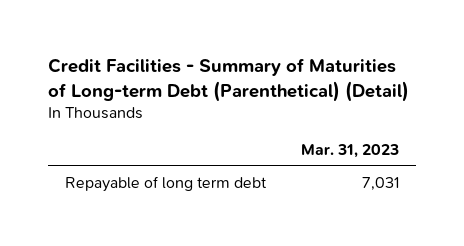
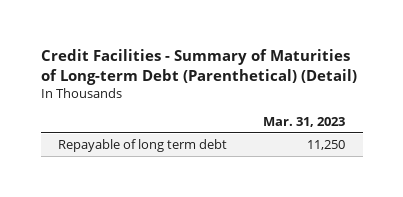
- Repayable of long term debt | 7,031
+ Repayable of long term debt | 11,250

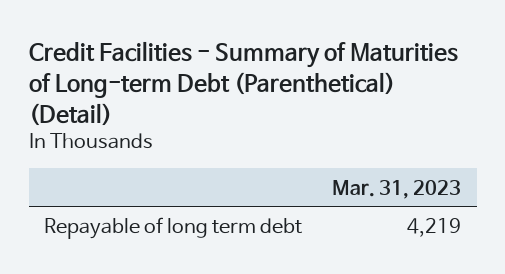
- Repayable of long term debt | 11,250
+ Repayable of long term debt | 4,219

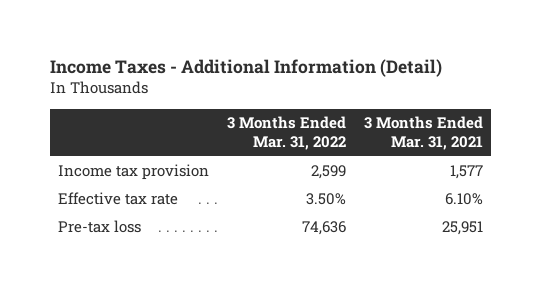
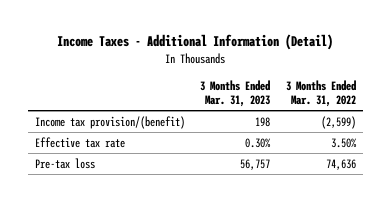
- | 3 Months Ended Mar. 31, 2022 | 3 Months Ended Mar. 31, 2021
+ | 3 Months Ended Mar. 31, 2023 | 3 Months Ended Mar. 31, 2022
- Income tax provision | 2,599 | 1,577
+ Income tax provision/(benefit) | 198 | (2,599)

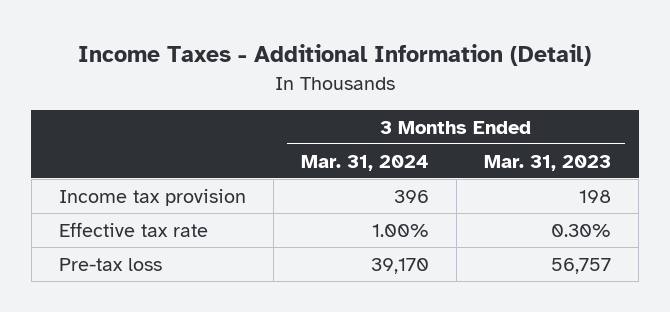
- | 3 Months Ended Mar. 31, 2023 | 3 Months Ended Mar. 31, 2022
+ | 3 Months Ended Mar. 31, 2024 | 3 Months Ended Mar. 31, 2023
- Income tax provision/(benefit) | 198 | (2,599)
+ Income tax provision | 396 | 198

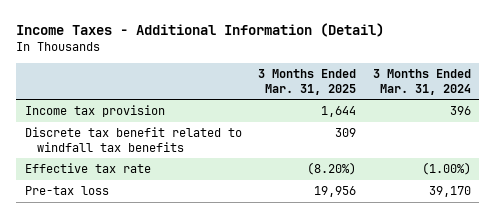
- | 3 Months Ended Mar. 31, 2024 | 3 Months Ended Mar. 31, 2023
+ | 3 Months Ended Mar. 31, 2025 | 3 Months Ended Mar. 31, 2024
- Effective tax rate | 1.00% | 0.30%
+ Discrete tax benefit related to windfall tax benefits | 309 |
+ Effective tax rate | (8.20%) | (1.00%)

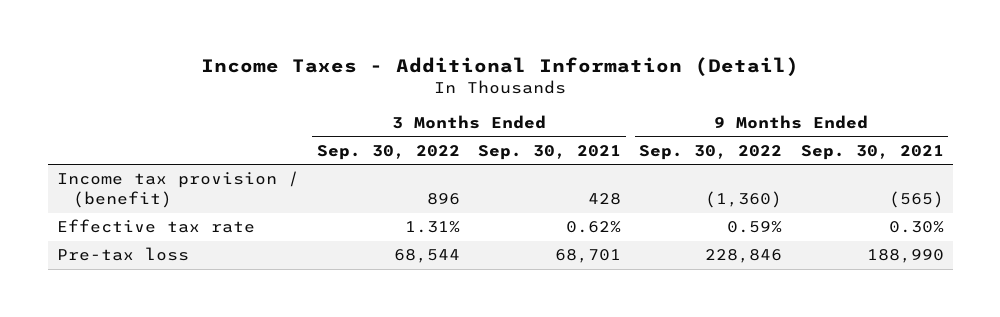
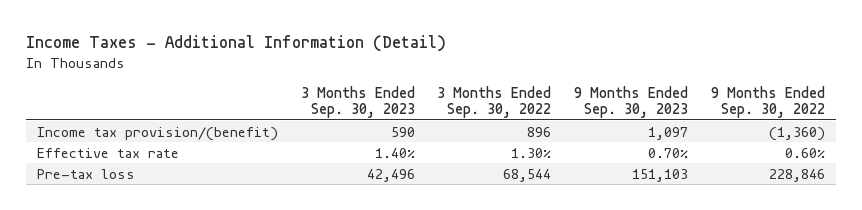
- | 3 Months Ended Sep. 30, 2022 | 3 Months Ended Sep. 30, 2021 | 9 Months Ended Sep. 30, 2022 | 9 Months Ended Sep. 30, 2021
+ | 3 Months Ended Sep. 30, 2023 | 3 Months Ended Sep. 30, 2022 | 9 Months Ended Sep. 30, 2023 | 9 Months Ended Sep. 30, 2022
- Income tax provision / (benefit) | 896 | 428 | (1,360) | (565)
- Effective tax rate | 1.31% | 0.62% | 0.59% | 0.30%
+ Income tax provision/(benefit) | 590 | 896 | 1,097 | (1,360)
+ Effective tax rate | 1.40% | 1.30% | 0.70% | 0.60%

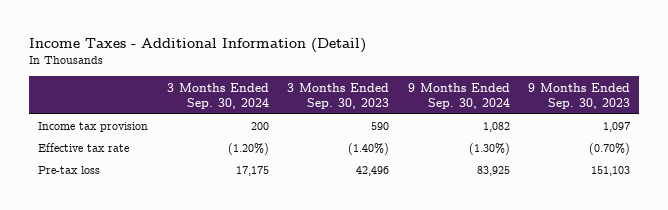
- | 3 Months Ended Sep. 30, 2023 | 3 Months Ended Sep. 30, 2022 | 9 Months Ended Sep. 30, 2023 | 9 Months Ended Sep. 30, 2022
+ | 3 Months Ended Sep. 30, 2024 | 3 Months Ended Sep. 30, 2023 | 9 Months Ended Sep. 30, 2024 | 9 Months Ended Sep. 30, 2023
- Income tax provision/(benefit) | 590 | 896 | 1,097 | (1,360)
- Effective tax rate | 1.40% | 1.30% | 0.70% | 0.60%
+ Income tax provision | 200 | 590 | 1,082 | 1,097
+ Effective tax rate | (1.20%) | (1.40%) | (1.30%) | (0.70%)

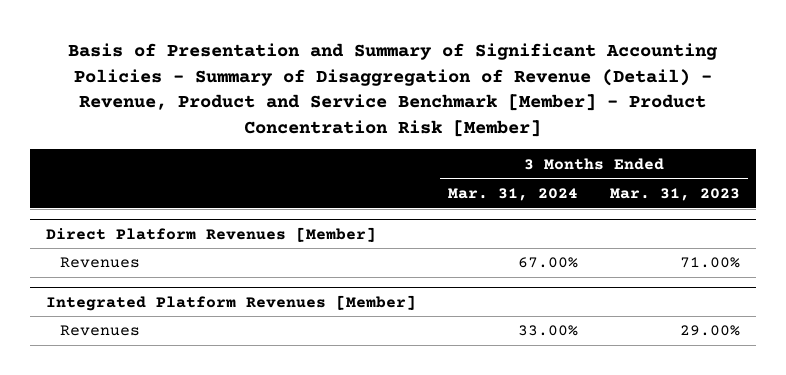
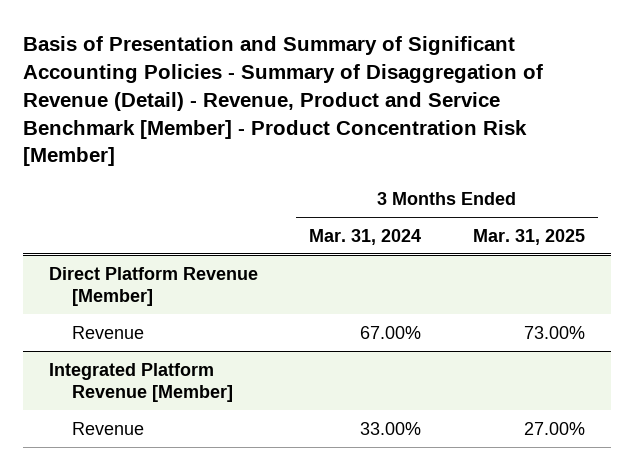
- | 3 Months Ended Mar. 31, 2024 | 3 Months Ended Mar. 31, 2023
+ | 3 Months Ended Mar. 31, 2024 | 3 Months Ended Mar. 31, 2025
- Direct Platform Revenues [Member]
- Revenues | 67.00% | 71.00%
- Integrated Platform Revenues [Member]
- Revenues | 33.00% | 29.00%
+ Direct Platform Revenue [Member]
+ Revenue | 67.00% | 73.00%
+ Integrated Platform Revenue [Member]
+ Revenue | 33.00% | 27.00%

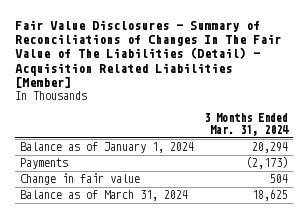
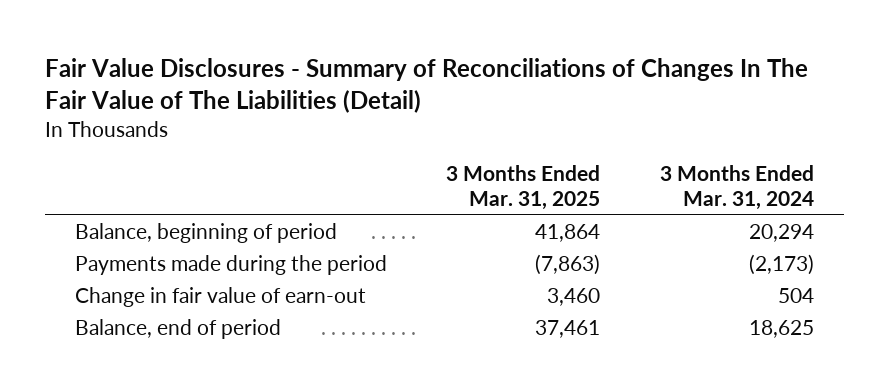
- Fair Value Disclosures - Summary of Reconciliations of Changes In The Fair Value of The Liabilities (Detail) - Acquisition Related Liabilities [Member]
+ Fair Value Disclosures - Summary of Reconciliations of Changes In The Fair Value of The Liabilities (Detail)
- | 3 Months Ended Mar. 31, 2024
+ | 3 Months Ended Mar. 31, 2025 | 3 Months Ended Mar. 31, 2024
- Balance as of January 1, 2024 | 20,294
- Payments | (2,173)
- Change in fair value | 504
- Balance as of March 31, 2024 | 18,625
+ Balance, beginning of period | 41,864 | 20,294
+ Payments made during the period | (7,863) | (2,173)
+ Change in fair value of earn-out | 3,460 | 504
+ Balance, end of period | 37,461 | 18,625

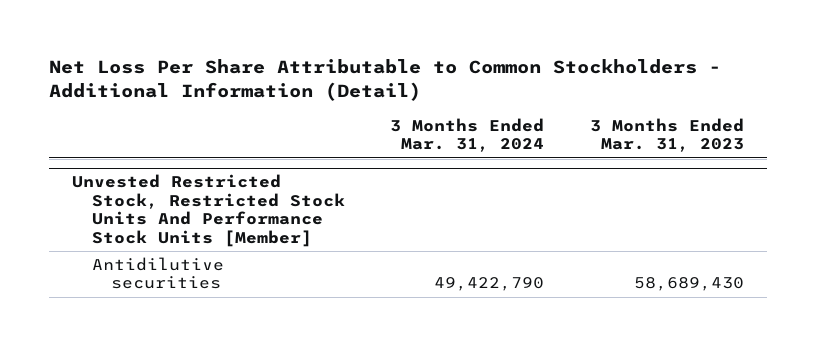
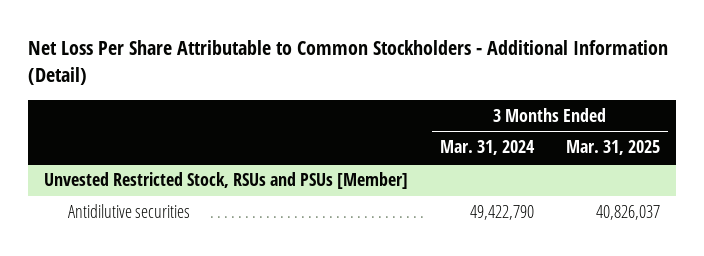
- | 3 Months Ended Mar. 31, 2024 | 3 Months Ended Mar. 31, 2023
+ | 3 Months Ended Mar. 31, 2024 | 3 Months Ended Mar. 31, 2025
- Unvested Restricted Stock, Restricted Stock Units And Performance Stock Units [Member]
+ Unvested Restricted Stock, RSUs and PSUs [Member]

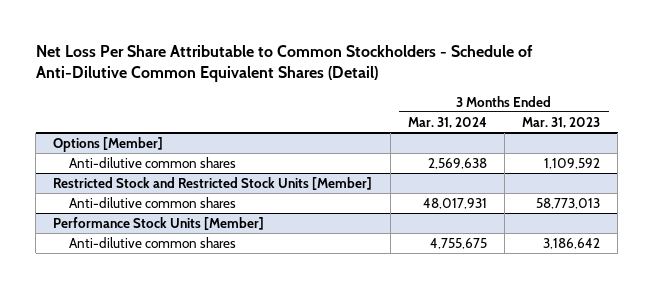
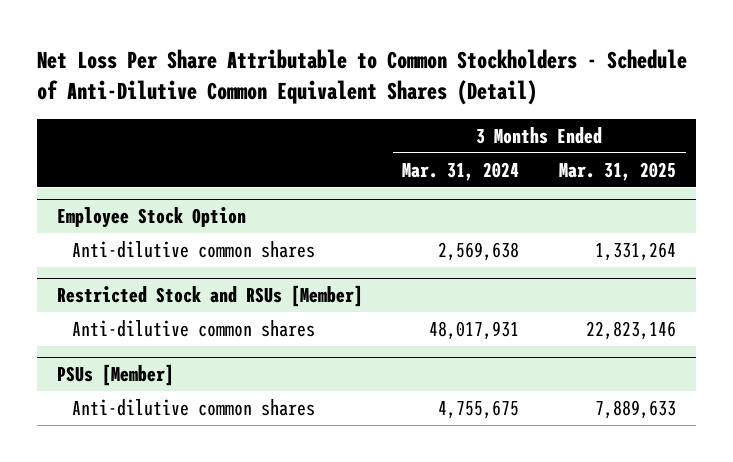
- | 3 Months Ended Mar. 31, 2024 | 3 Months Ended Mar. 31, 2023
+ | 3 Months Ended Mar. 31, 2024 | 3 Months Ended Mar. 31, 2025
- Options [Member]
+ Employee Stock Option
- Restricted Stock and Restricted Stock Units [Member]
+ Restricted Stock and RSUs [Member]
- Performance Stock Units [Member]
+ PSUs [Member]

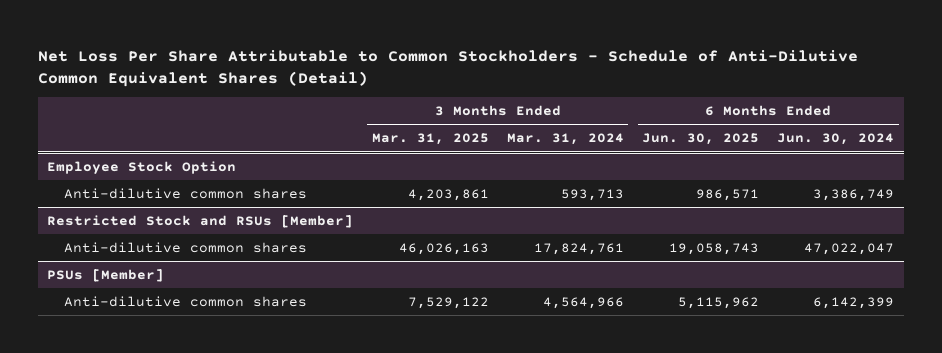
- | 3 Months Ended Mar. 31, 2024 | 3 Months Ended Mar. 31, 2025
+ | 3 Months Ended Mar. 31, 2025 | 3 Months Ended Mar. 31, 2024 | 6 Months Ended Jun. 30, 2025 | 6 Months Ended Jun. 30, 2024
@ Employee Stock Option
- Anti-dilutive common shares | 2,569,638 | 1,331,264
+ Anti-dilutive common shares | 4,203,861 | 593,713 | 986,571 | 3,386,749
@ Restricted Stock and RSUs [Member]
- Anti-dilutive common shares | 48,017,931 | 22,823,146
+ Anti-dilutive common shares | 46,026,163 | 17,824,761 | 19,058,743 | 47,022,047
@ PSUs [Member]
- Anti-dilutive common shares | 4,755,675 | 7,889,633
+ Anti-dilutive common shares | 7,529,122 | 4,564,966 | 5,115,962 | 6,142,399

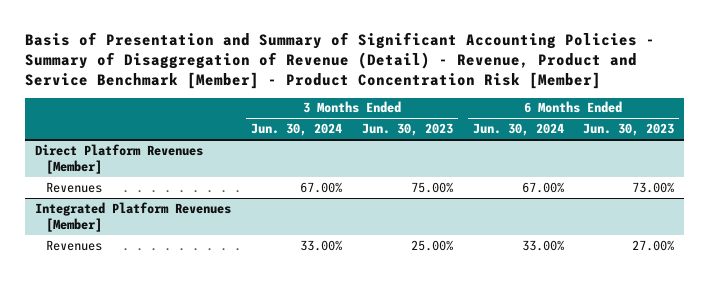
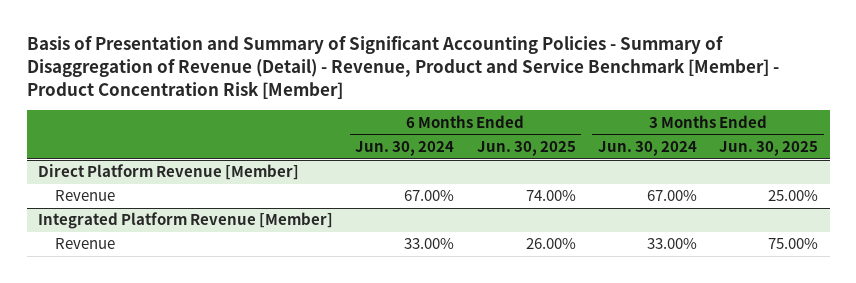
- | 3 Months Ended Jun. 30, 2024 | 3 Months Ended Jun. 30, 2023 | 6 Months Ended Jun. 30, 2024 | 6 Months Ended Jun. 30, 2023
+ | 6 Months Ended Jun. 30, 2024 | 6 Months Ended Jun. 30, 2025 | 3 Months Ended Jun. 30, 2024 | 3 Months Ended Jun. 30, 2025
- Direct Platform Revenues [Member]
- Revenues | 67.00% | 75.00% | 67.00% | 73.00%
- Integrated Platform Revenues [Member]
- Revenues | 33.00% | 25.00% | 33.00% | 27.00%
+ Direct Platform Revenue [Member]
+ Revenue | 67.00% | 74.00% | 67.00% | 25.00%
+ Integrated Platform Revenue [Member]
+ Revenue | 33.00% | 26.00% | 33.00% | 75.00%

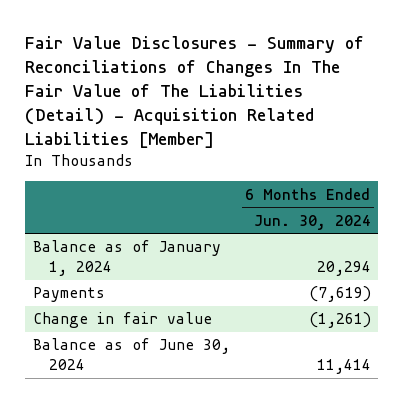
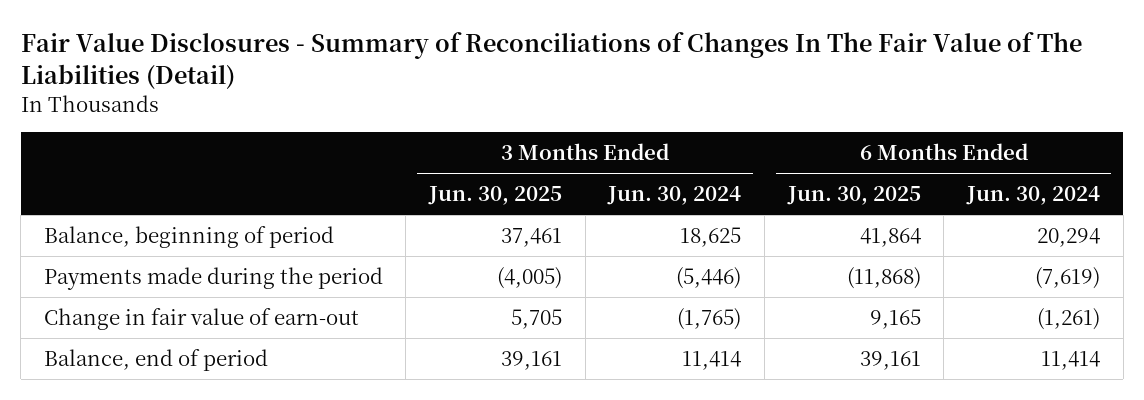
- Fair Value Disclosures - Summary of Reconciliations of Changes In The Fair Value of The Liabilities (Detail) - Acquisition Related Liabilities [Member]
+ Fair Value Disclosures - Summary of Reconciliations of Changes In The Fair Value of The Liabilities (Detail)
- | 6 Months Ended Jun. 30, 2024
+ | 3 Months Ended Jun. 30, 2025 | 3 Months Ended Jun. 30, 2024 | 6 Months Ended Jun. 30, 2025 | 6 Months Ended Jun. 30, 2024
- Balance as of January 1, 2024 | 20,294
- Payments | (7,619)
- Change in fair value | (1,261)
- Balance as of June 30, 2024 | 11,414
+ Balance, beginning of period | 37,461 | 18,625 | 41,864 | 20,294
+ Payments made during the period | (4,005) | (5,446) | (11,868) | (7,619)
+ Change in fair value of earn-out | 5,705 | (1,765) | 9,165 | (1,261)
+ Balance, end of period | 39,161 | 11,414 | 39,161 | 11,414

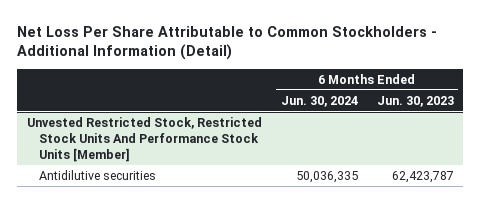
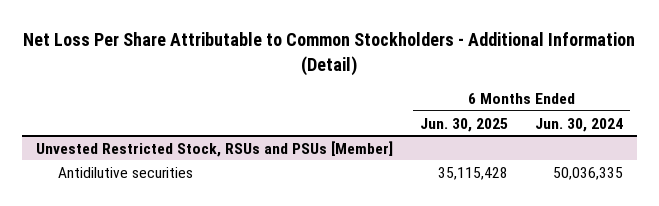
- | 6 Months Ended Jun. 30, 2024 | 6 Months Ended Jun. 30, 2023
+ | 6 Months Ended Jun. 30, 2025 | 6 Months Ended Jun. 30, 2024
- Unvested Restricted Stock, Restricted Stock Units And Performance Stock Units [Member]
+ Unvested Restricted Stock, RSUs and PSUs [Member]

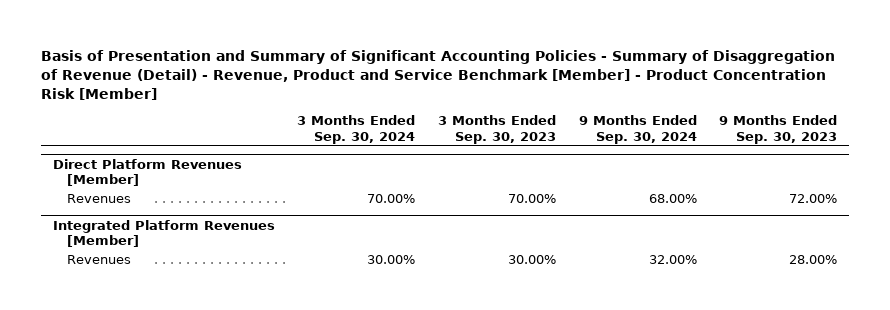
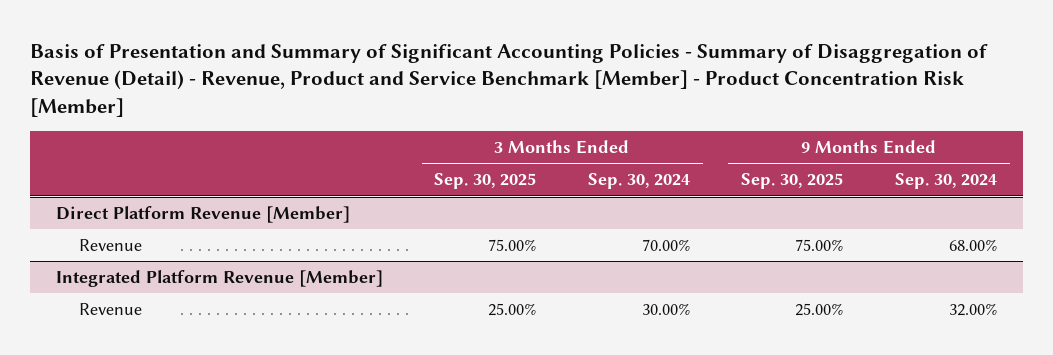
- | 3 Months Ended Sep. 30, 2024 | 3 Months Ended Sep. 30, 2023 | 9 Months Ended Sep. 30, 2024 | 9 Months Ended Sep. 30, 2023
+ | 3 Months Ended Sep. 30, 2025 | 3 Months Ended Sep. 30, 2024 | 9 Months Ended Sep. 30, 2025 | 9 Months Ended Sep. 30, 2024
- Direct Platform Revenues [Member]
- Revenues | 70.00% | 70.00% | 68.00% | 72.00%
- Integrated Platform Revenues [Member]
- Revenues | 30.00% | 30.00% | 32.00% | 28.00%
+ Direct Platform Revenue [Member]
+ Revenue | 75.00% | 70.00% | 75.00% | 68.00%
+ Integrated Platform Revenue [Member]
+ Revenue | 25.00% | 30.00% | 25.00% | 32.00%

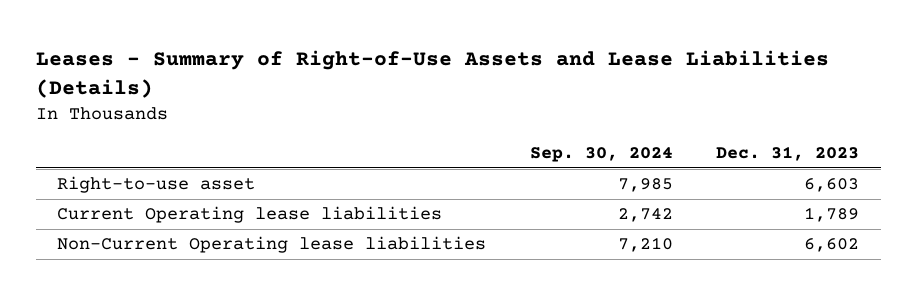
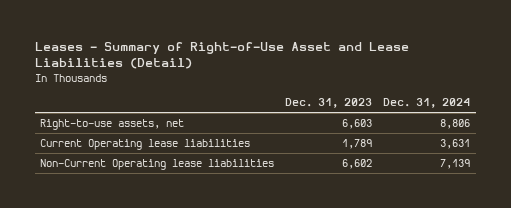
- Leases - Summary of Right-of-Use Assets and Lease Liabilities (Details)
+ Leases - Summary of Right-of-Use Asset and Lease Liabilities (Detail)
- | Sep. 30, 2024 | Dec. 31, 2023
+ | Dec. 31, 2023 | Dec. 31, 2024
- Right-to-use asset | 7,985 | 6,603
+ Right-to-use assets, net | 6,603 | 8,806

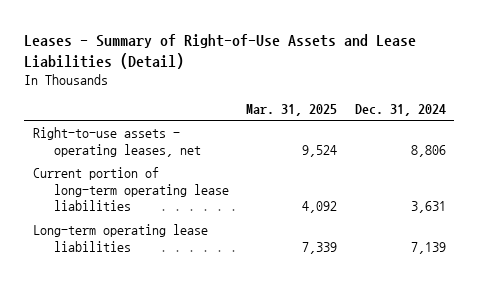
- Leases - Summary of Right-of-Use Asset and Lease Liabilities (Detail)
+ Leases - Summary of Right-of-Use Assets and Lease Liabilities (Detail)
- | Dec. 31, 2023 | Dec. 31, 2024
+ | Mar. 31, 2025 | Dec. 31, 2024
- Right-to-use assets, net | 6,603 | 8,806
- Current Operating lease liabilities | 1,789 | 3,631
- Non-Current Operating lease liabilities | 6,602 | 7,139
+ Right-to-use assets - operating leases, net | 9,524 | 8,806
+ Current portion of long-term operating lease liabilities | 4,092 | 3,631
+ Long-term operating lease liabilities | 7,339 | 7,139

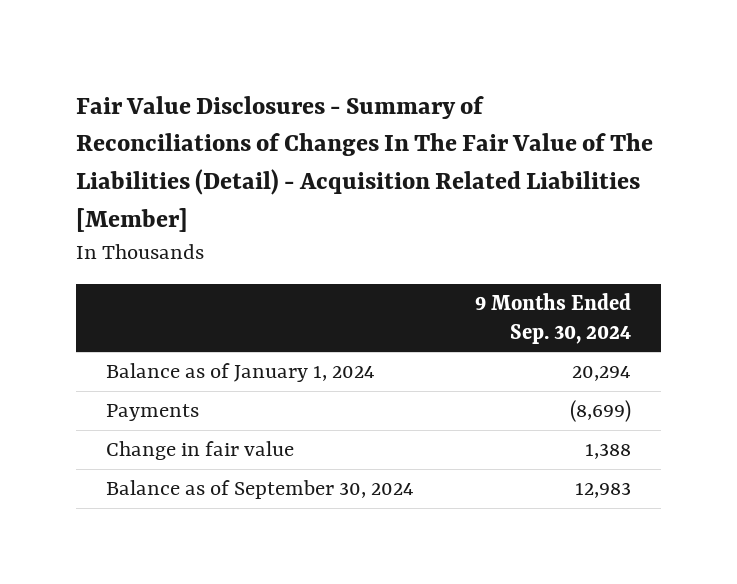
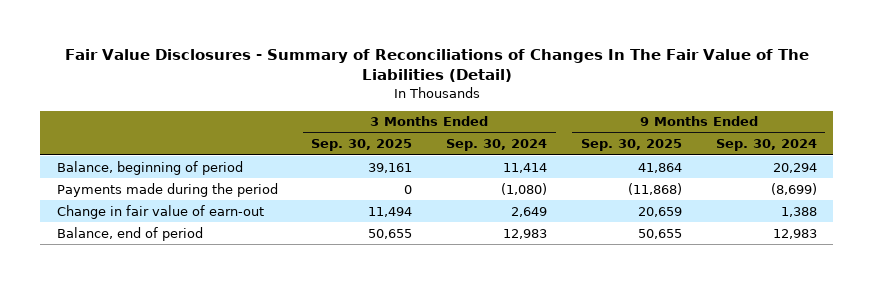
- Fair Value Disclosures - Summary of Reconciliations of Changes In The Fair Value of The Liabilities (Detail) - Acquisition Related Liabilities [Member]
+ Fair Value Disclosures - Summary of Reconciliations of Changes In The Fair Value of The Liabilities (Detail)
- | 9 Months Ended Sep. 30, 2024
+ | 3 Months Ended Sep. 30, 2025 | 3 Months Ended Sep. 30, 2024 | 9 Months Ended Sep. 30, 2025 | 9 Months Ended Sep. 30, 2024
- Balance as of January 1, 2024 | 20,294
- Payments | (8,699)
- Change in fair value | 1,388
- Balance as of September 30, 2024 | 12,983
+ Balance, beginning of period | 39,161 | 11,414 | 41,864 | 20,294
+ Payments made during the period | 0 | (1,080) | (11,868) | (8,699)
+ Change in fair value of earn-out | 11,494 | 2,649 | 20,659 | 1,388
+ Balance, end of period | 50,655 | 12,983 | 50,655 | 12,983

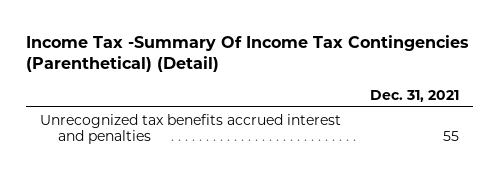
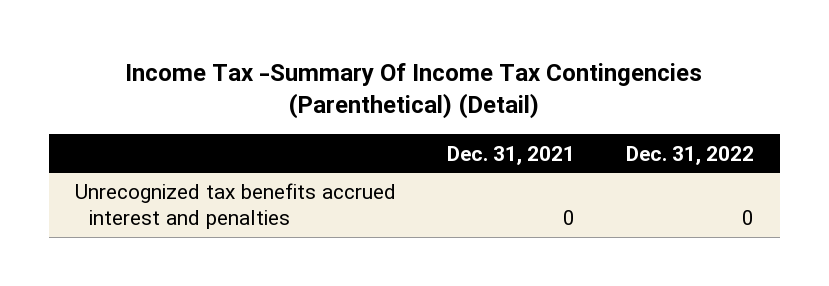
- | Dec. 31, 2021
+ | Dec. 31, 2021 | Dec. 31, 2022
- Unrecognized tax benefits accrued interest and penalties | 55
+ Unrecognized tax benefits accrued interest and penalties | 0 | 0

